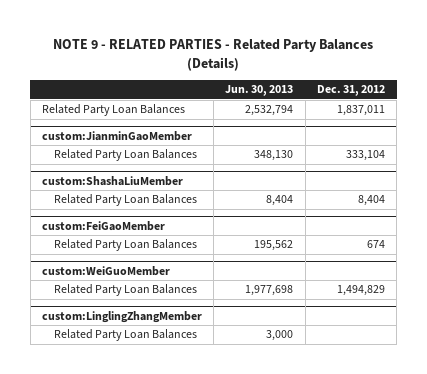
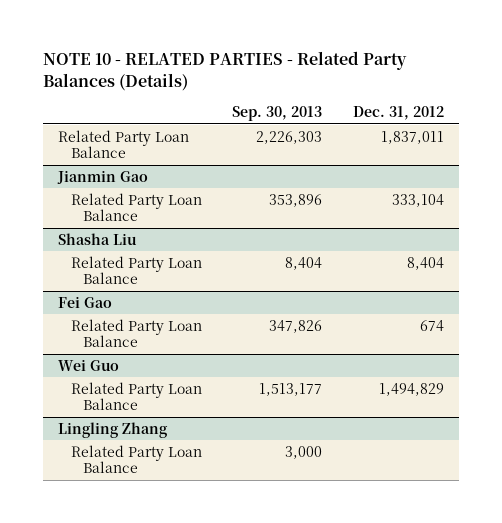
- NOTE 9 - RELATED PARTIES - Related Party Balances (Details)
+ NOTE 10 - RELATED PARTIES - Related Party Balances (Details)
- | Jun. 30, 2013 | Dec. 31, 2012
+ | Sep. 30, 2013 | Dec. 31, 2012
- Related Party Loan Balances | 2,532,794 | 1,837,011
- custom:JianminGaoMember
- Related Party Loan Balances | 348,130 | 333,104
- custom:ShashaLiuMember
- Related Party Loan Balances | 8,404 | 8,404
- custom:FeiGaoMember
- Related Party Loan Balances | 195,562 | 674
- custom:WeiGuoMember
- Related Party Loan Balances | 1,977,698 | 1,494,829
- custom:LinglingZhangMember
- Related Party Loan Balances | 3,000 |
+ Related Party Loan Balance | 2,226,303 | 1,837,011
+ Jianmin Gao
+ Related Party Loan Balance | 353,896 | 333,104
+ Shasha Liu
+ Related Party Loan Balance | 8,404 | 8,404
+ Fei Gao
+ Related Party Loan Balance | 347,826 | 674
+ Wei Guo
+ Related Party Loan Balance | 1,513,177 | 1,494,829
+ Lingling Zhang
+ Related Party Loan Balance | 3,000 |

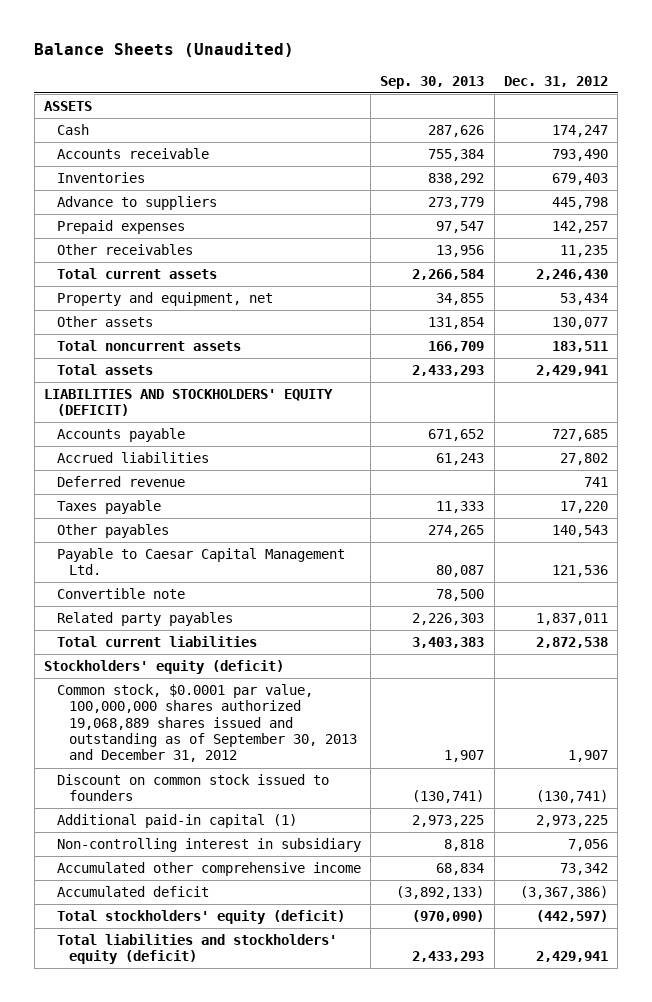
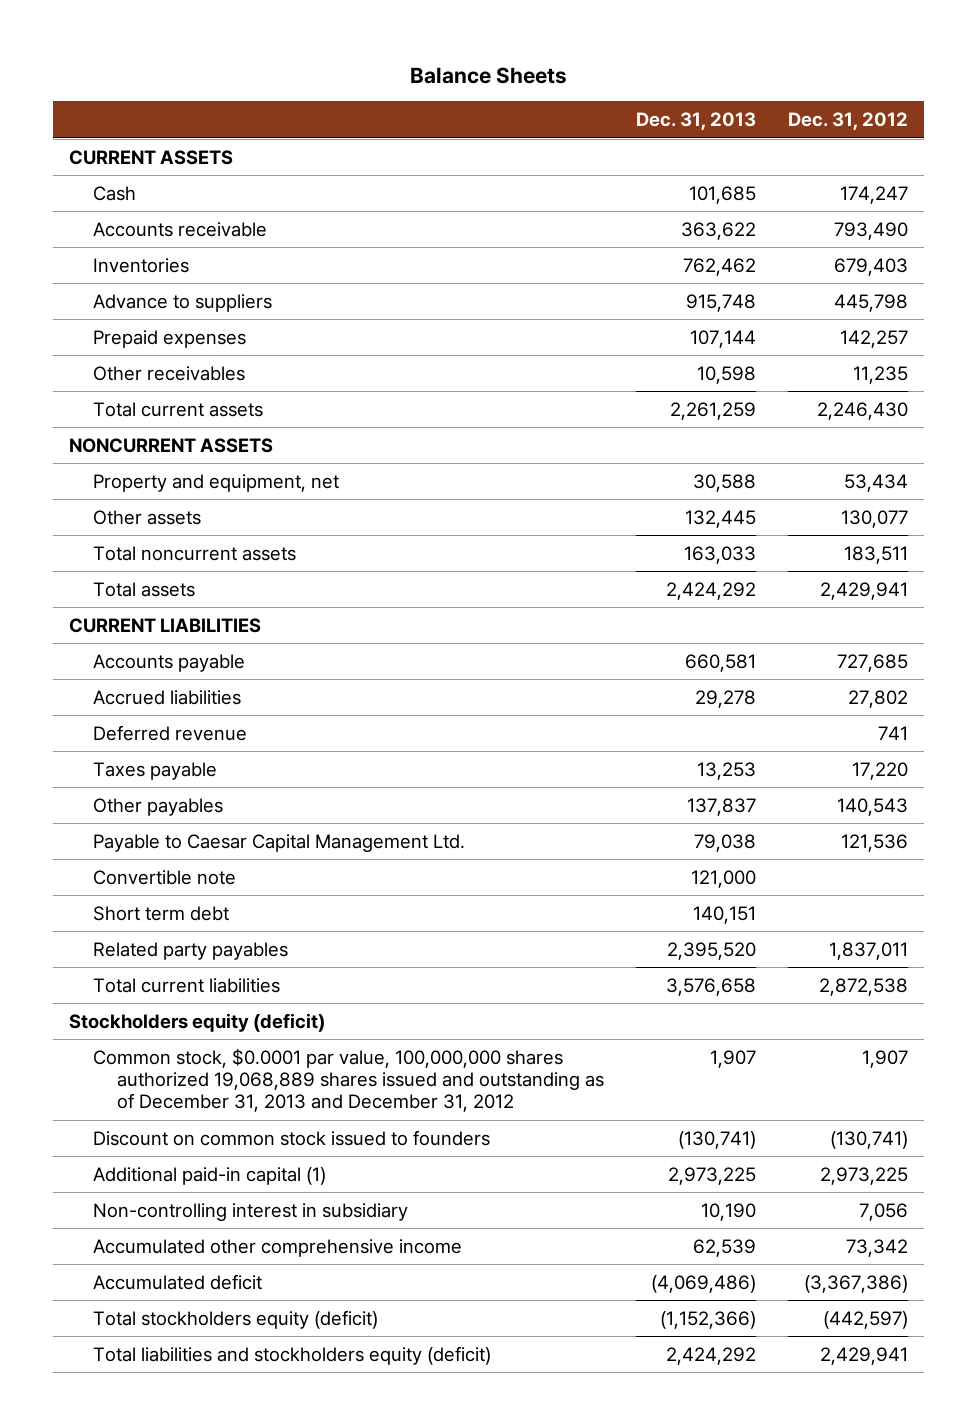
- Balance Sheets (Unaudited)
+ Balance Sheets
- | Sep. 30, 2013 | Dec. 31, 2012
+ | Dec. 31, 2013 | Dec. 31, 2012
- ASSETS
+ CURRENT ASSETS
+ NONCURRENT ASSETS
- LIABILITIES AND STOCKHOLDERS' EQUITY (DEFICIT)
+ CURRENT LIABILITIES
+ Short term debt | 140,151 |
- Stockholders' equity (deficit)
- Common stock, $0.0001 par value, 100,000,000 shares authorized 19,068,889 shares issued and outstanding as of September 30, 2013 and December 31, 2012 | 1,907 | 1,907
+ Stockholders equity (deficit)
+ Common stock, $0.0001 par value, 100,000,000 shares authorized 19,068,889 shares issued and outstanding as of December 31, 2013 and December 31, 2012 | 1,907 | 1,907
- Total stockholders' equity (deficit) | (970,090) | (442,597)
- Total liabilities and stockholders' equity (deficit) | 2,433,293 | 2,429,941
+ Total stockholders equity (deficit) | (1,152,366) | (442,597)
+ Total liabilities and stockholders equity (deficit) | 2,424,292 | 2,429,941

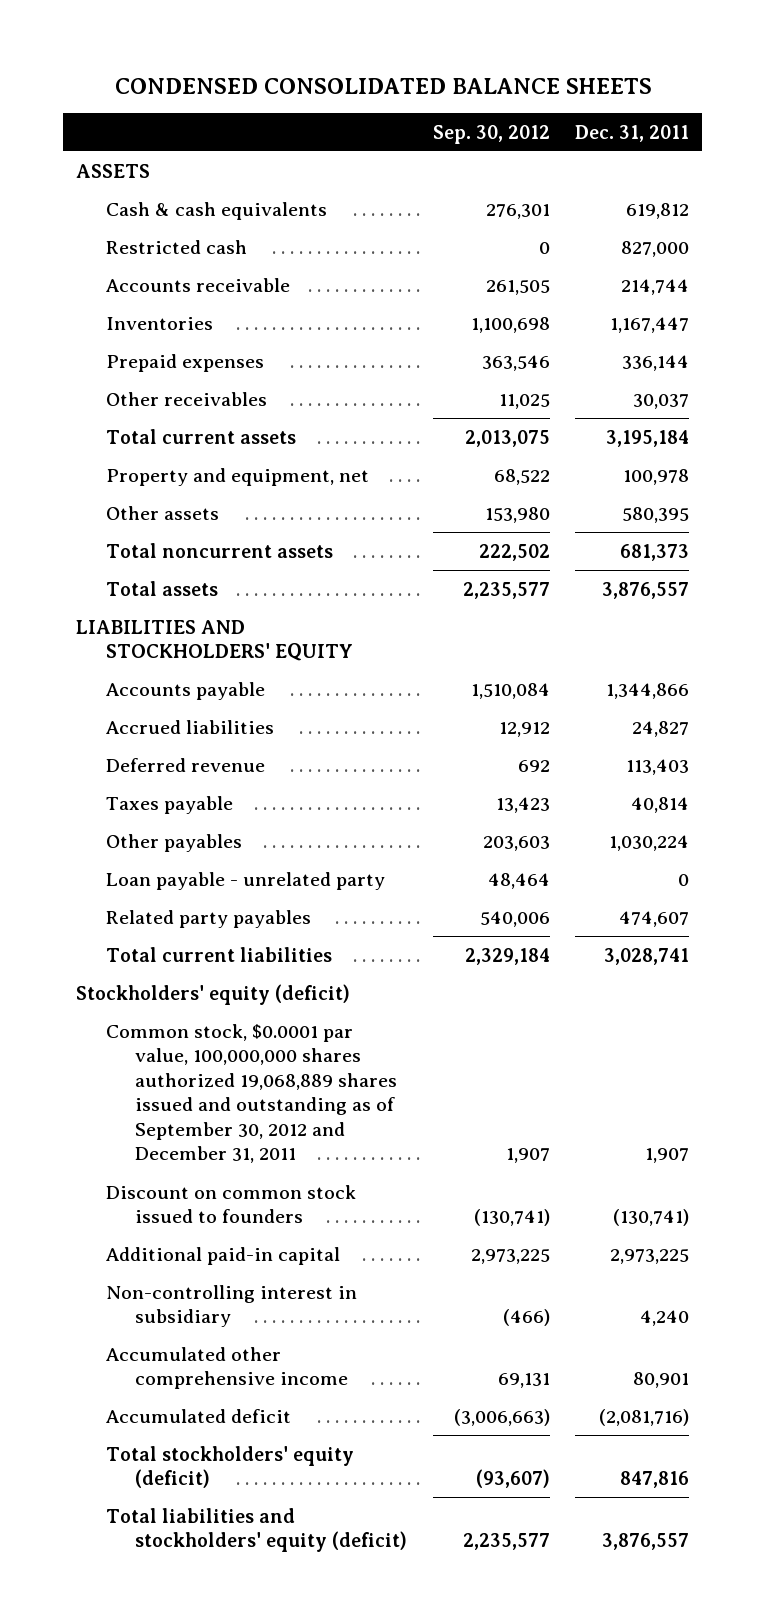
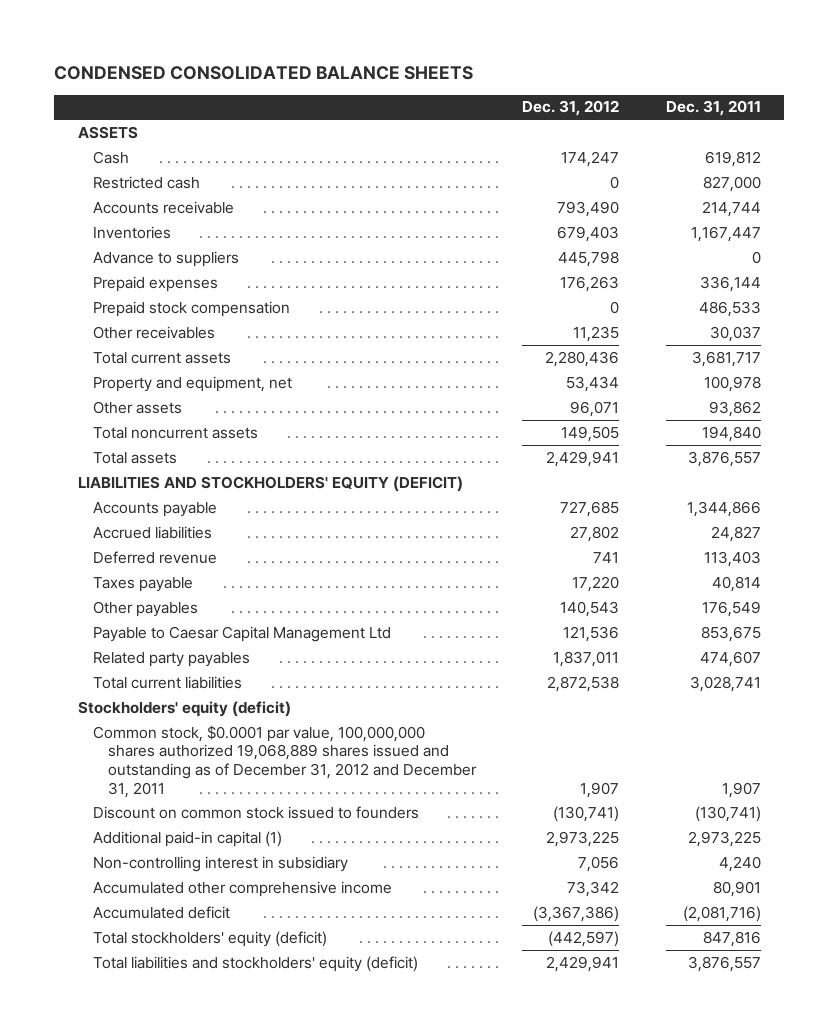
- | Sep. 30, 2012 | Dec. 31, 2011
+ | Dec. 31, 2012 | Dec. 31, 2011
- Cash & cash equivalents | 276,301 | 619,812
+ Cash | 174,247 | 619,812
+ Advance to suppliers | 445,798 | 0
+ Prepaid stock compensation | 0 | 486,533
- Total current assets | 2,013,075 | 3,195,184
+ Total current assets | 2,280,436 | 3,681,717
- Other assets | 153,980 | 580,395
- Total noncurrent assets | 222,502 | 681,373
+ Other assets | 96,071 | 93,862
+ Total noncurrent assets | 149,505 | 194,840
- LIABILITIES AND STOCKHOLDERS' EQUITY
+ LIABILITIES AND STOCKHOLDERS' EQUITY (DEFICIT)
- Other payables | 203,603 | 1,030,224
- Loan payable - unrelated party | 48,464 | 0
+ Other payables | 140,543 | 176,549
+ Payable to Caesar Capital Management Ltd | 121,536 | 853,675
- Common stock, $0.0001 par value, 100,000,000 shares authorized 19,068,889 shares issued and outstanding as of September 30, 2012 and December 31, 2011 | 1,907 | 1,907
+ Common stock, $0.0001 par value, 100,000,000 shares authorized 19,068,889 shares issued and outstanding as of December 31, 2012 and December 31, 2011 | 1,907 | 1,907
- Additional paid-in capital | 2,973,225 | 2,973,225
+ Additional paid-in capital (1) | 2,973,225 | 2,973,225

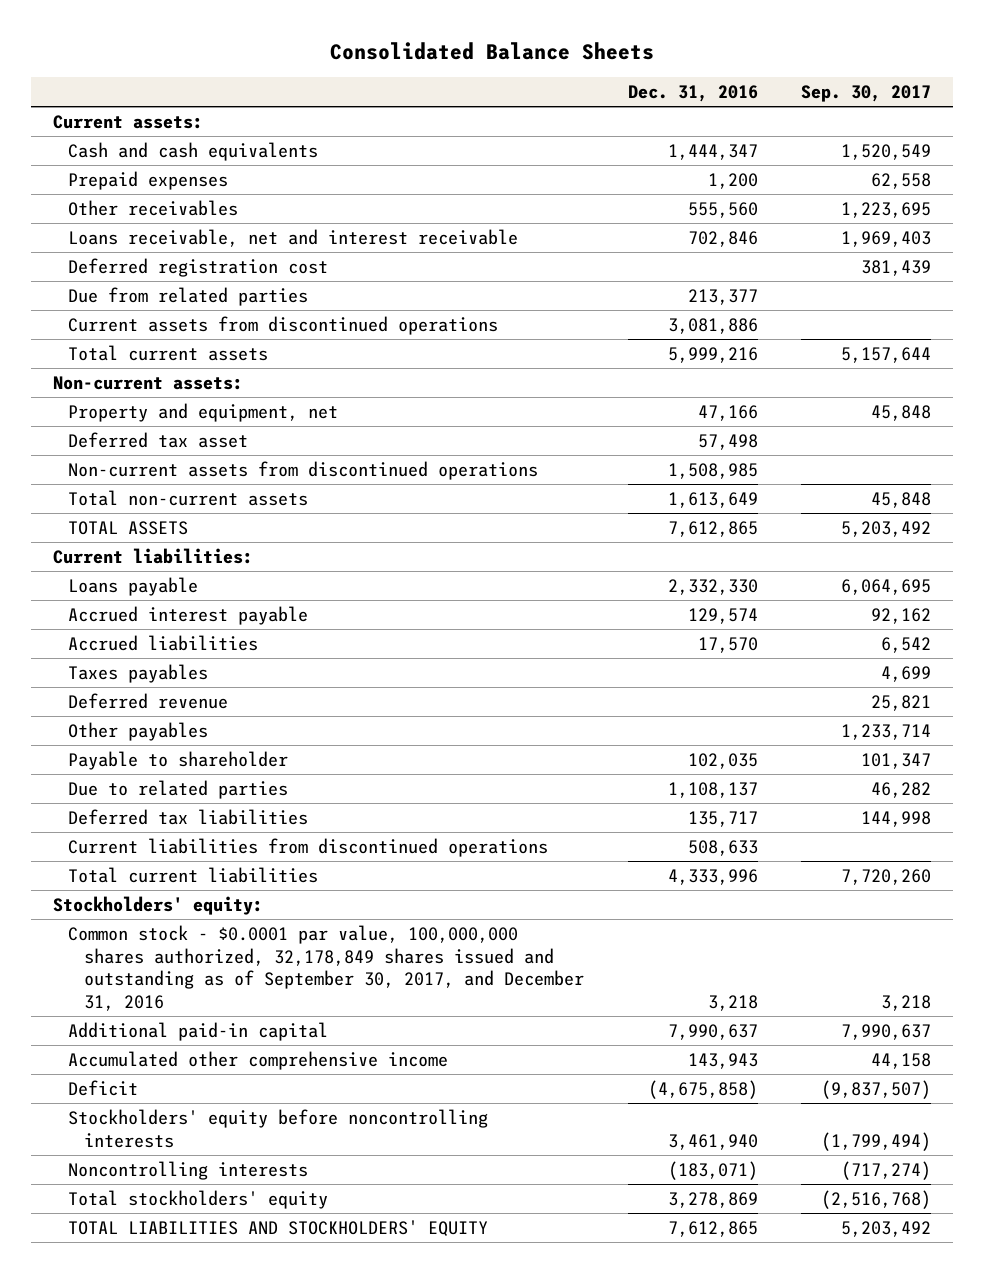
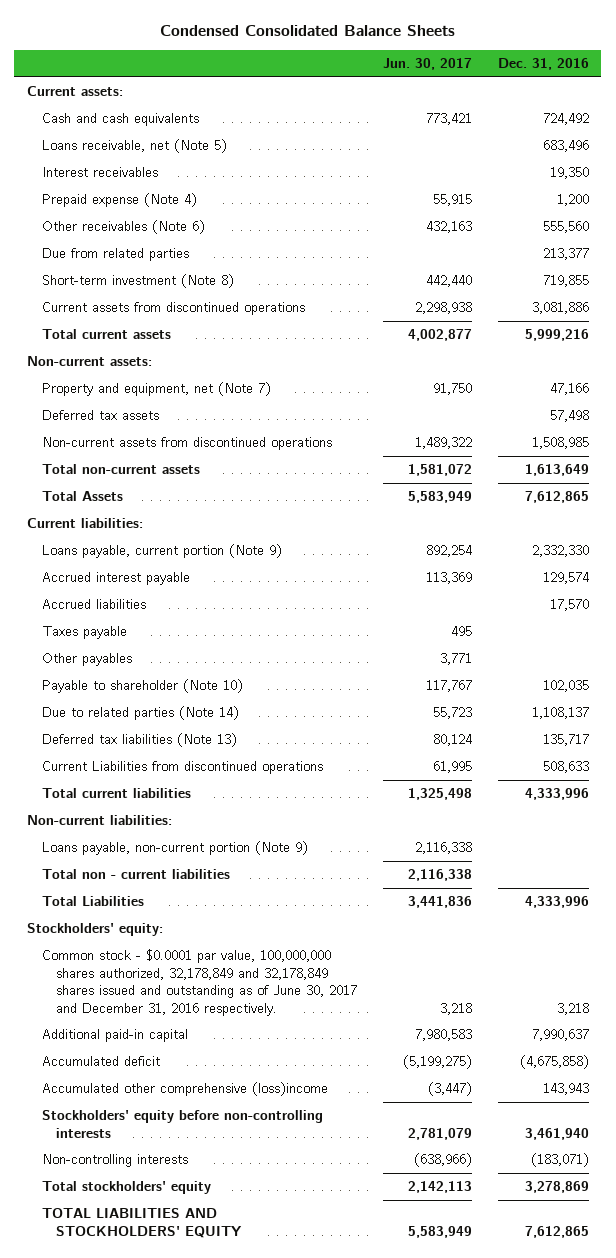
- Consolidated Balance Sheets
+ Condensed Consolidated Balance Sheets
- | Dec. 31, 2016 | Sep. 30, 2017
+ | Jun. 30, 2017 | Dec. 31, 2016
- Cash and cash equivalents | 1,444,347 | 1,520,549
- Prepaid expenses | 1,200 | 62,558
- Other receivables | 555,560 | 1,223,695
- Loans receivable, net and interest receivable | 702,846 | 1,969,403
- Deferred registration cost | | 381,439
+ Cash and cash equivalents | 773,421 | 724,492
+ Loans receivable, net (Note 5) | | 683,496
+ Interest receivables | | 19,350
+ Prepaid expense (Note 4) | 55,915 | 1,200
+ Other receivables (Note 6) | 432,163 | 555,560
+ Short-term investment (Note 8) | 442,440 | 719,855
- Property and equipment, net | 47,166 | 45,848
- Deferred tax asset | 57,498 |
+ Property and equipment, net (Note 7) | 91,750 | 47,166
+ Deferred tax assets | | 57,498
- TOTAL ASSETS | 7,612,865 | 5,203,492
+ Total Assets | 5,583,949 | 7,612,865
- Loans payable | 2,332,330 | 6,064,695
+ Loans payable, current portion (Note 9) | 892,254 | 2,332,330
- Taxes payables | | 4,699
- Deferred revenue | | 25,821
+ Taxes payable | 495 |
- Payable to shareholder | 102,035 | 101,347
- Due to related parties | 1,108,137 | 46,282
- Deferred tax liabilities | 135,717 | 144,998
- Current liabilities from discontinued operations | 508,633 |
+ Payable to shareholder (Note 10) | 117,767 | 102,035
+ Due to related parties (Note 14) | 55,723 | 1,108,137
+ Deferred tax liabilities (Note 13) | 80,124 | 135,717
+ Current Liabilities from discontinued operations | 61,995 | 508,633
+ Non-current liabilities:
+ Loans payable, non-current portion (Note 9) | 2,116,338 |
+ Total non - current liabilities | 2,116,338 |
+ Total Liabilities | 3,441,836 | 4,333,996
- Common stock - $0.0001 par value, 100,000,000 shares authorized, 32,178,849 shares issued and outstanding as of September 30, 2017, and December 31, 2016 | 3,218 | 3,218
+ Common stock - $0.0001 par value, 100,000,000 shares authorized, 32,178,849 and 32,178,849 shares issued and outstanding as of June 30, 2017 and December 31, 2016 respectively. | 3,218 | 3,218
- Accumulated other comprehensive income | 143,943 | 44,158
- Deficit | (4,675,858) | (9,837,507)
- Stockholders' equity before noncontrolling interests | 3,461,940 | (1,799,494)
- Noncontrolling interests | (183,071) | (717,274)
+ Accumulated deficit | (5,199,275) | (4,675,858)
+ Accumulated other comprehensive (loss)income | (3,447) | 143,943
+ Stockholders' equity before non-controlling interests | 2,781,079 | 3,461,940
+ Non-controlling interests | (638,966) | (183,071)

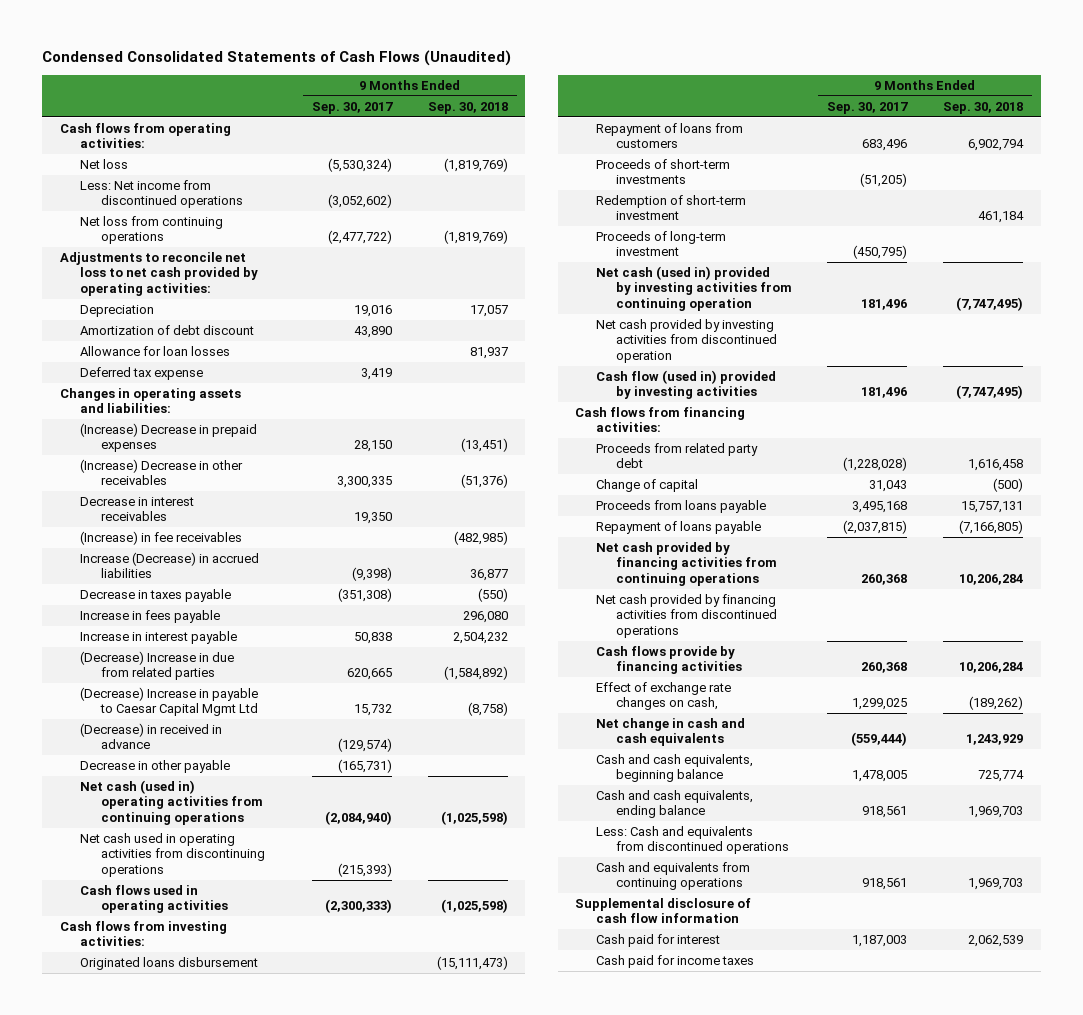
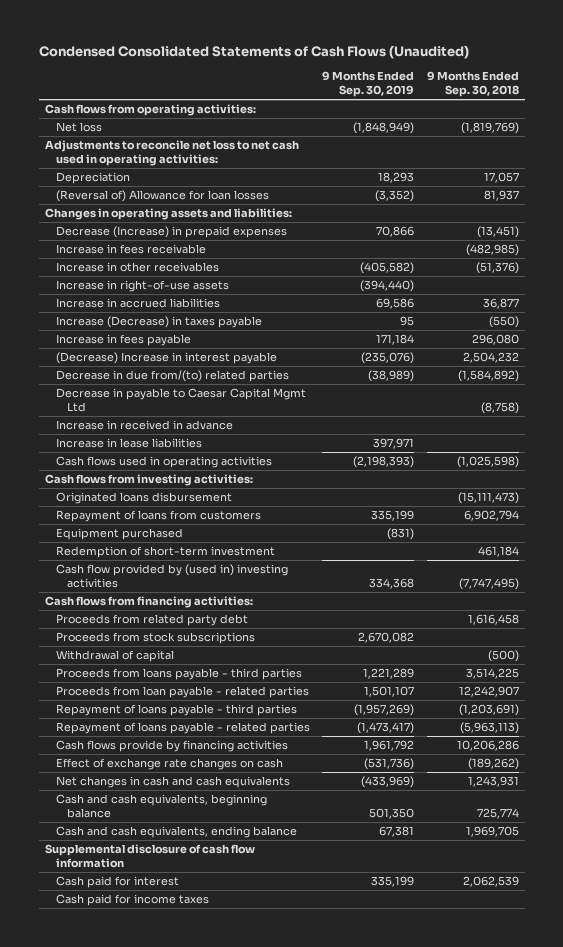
- | 9 Months Ended Sep. 30, 2017 | 9 Months Ended Sep. 30, 2018
+ | 9 Months Ended Sep. 30, 2019 | 9 Months Ended Sep. 30, 2018
- Less: Net income from discontinued operations | (3,052,602) |
- Net loss from continuing operations | (2,477,722) | (1,819,769)
- Adjustments to reconcile net loss to net cash provided by operating activities:
+ Adjustments to reconcile net loss to net cash used in operating activities:
- Amortization of debt discount | 43,890 |
- Allowance for loan losses | | 81,937
- Deferred tax expense | 3,419 |
+ (Reversal of) Allowance for loan losses | (3,352) | 81,937
- (Increase) Decrease in prepaid expenses | 28,150 | (13,451)
- (Increase) Decrease in other receivables | 3,300,335 | (51,376)
- Decrease in interest receivables | 19,350 |
- (Increase) in fee receivables | | (482,985)
- Increase (Decrease) in accrued liabilities | (9,398) | 36,877
- Decrease in taxes payable | (351,308) | (550)
+ Decrease (Increase) in prepaid expenses | 70,866 | (13,451)
+ Increase in fees receivable | | (482,985)
+ Increase in other receivables | (405,582) | (51,376)
+ Increase in right-of-use assets | (394,440) |
+ Increase in accrued liabilities | 69,586 | 36,877
+ Increase (Decrease) in taxes payable | 95 | (550)
- Increase in interest payable | 50,838 | 2,504,232
- (Decrease) Increase in due from related parties | 620,665 | (1,584,892)
- (Decrease) Increase in payable to Caesar Capital Mgmt Ltd | 15,732 | (8,758)
- (Decrease) in received in advance | (129,574) |
- Decrease in other payable | (165,731) |
- Net cash (used in) operating activities from continuing operations | (2,084,940) | (1,025,598)
- Net cash used in operating activities from discontinuing operations | (215,393) |
+ (Decrease) Increase in interest payable | (235,076) | 2,504,232
+ Decrease in due from/(to) related parties | (38,989) | (1,584,892)
+ Decrease in payable to Caesar Capital Mgmt Ltd | | (8,758)
+ Increase in received in advance
+ Increase in lease liabilities | 397,971 |
- Proceeds of short-term investments | (51,205) |
+ Equipment purchased | (831) |
- Proceeds of long-term investment | (450,795) |
- Net cash (used in) provided by investing activities from continuing operation | 181,496 | (7,747,495)
- Net cash provided by investing activities from discontinued operation
- Cash flow (used in) provided by investing activities | 181,496 | (7,747,495)
+ Cash flow provided by (used in) investing activities | 334,368 | (7,747,495)
- Change of capital | 31,043 | (500)
- Proceeds from loans payable | 3,495,168 | 15,757,131
- Repayment of loans payable | (2,037,815) | (7,166,805)
- Net cash provided by financing activities from continuing operations | 260,368 | 10,206,284
- Net cash provided by financing activities from discontinued operations
- Cash flows provide by financing activities | 260,368 | 10,206,284
- Effect of exchange rate changes on cash, | 1,299,025 | (189,262)
- Net change in cash and cash equivalents | (559,444) | 1,243,929
+ Proceeds from stock subscriptions | 2,670,082 |
+ Withdrawal of capital | | (500)
+ Proceeds from loans payable - third parties | 1,221,289 | 3,514,225
+ Proceeds from loan payable - related parties | 1,501,107 | 12,242,907
+ Repayment of loans payable - third parties | (1,957,269) | (1,203,691)
+ Repayment of loans payable - related parties | (1,473,417) | (5,963,113)
+ Cash flows provide by financing activities | 1,961,792 | 10,206,286
+ Effect of exchange rate changes on cash | (531,736) | (189,262)
+ Net changes in cash and cash equivalents | (433,969) | 1,243,931
- Cash and cash equivalents, ending balance | 918,561 | 1,969,703
- Less: Cash and equivalents from discontinued operations
- Cash and equivalents from continuing operations | 918,561 | 1,969,703
+ Cash and cash equivalents, ending balance | 67,381 | 1,969,705

